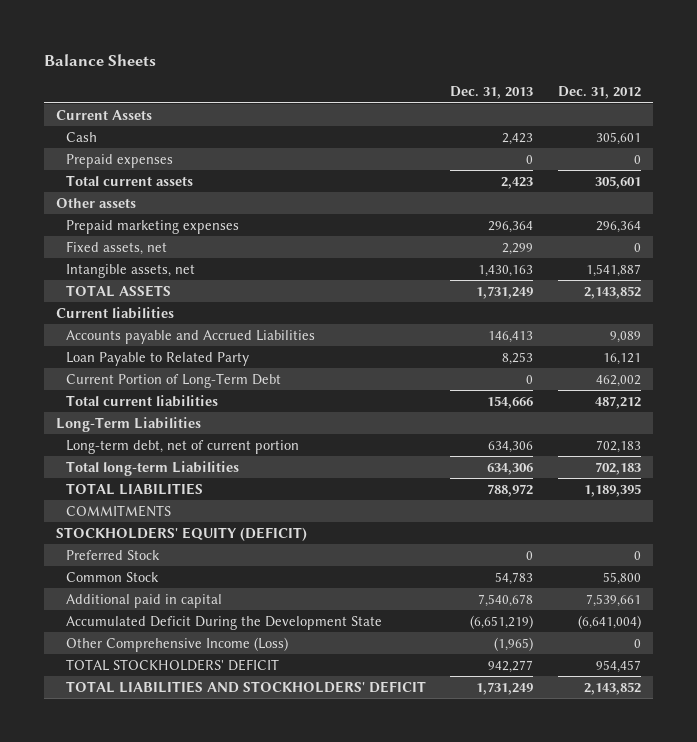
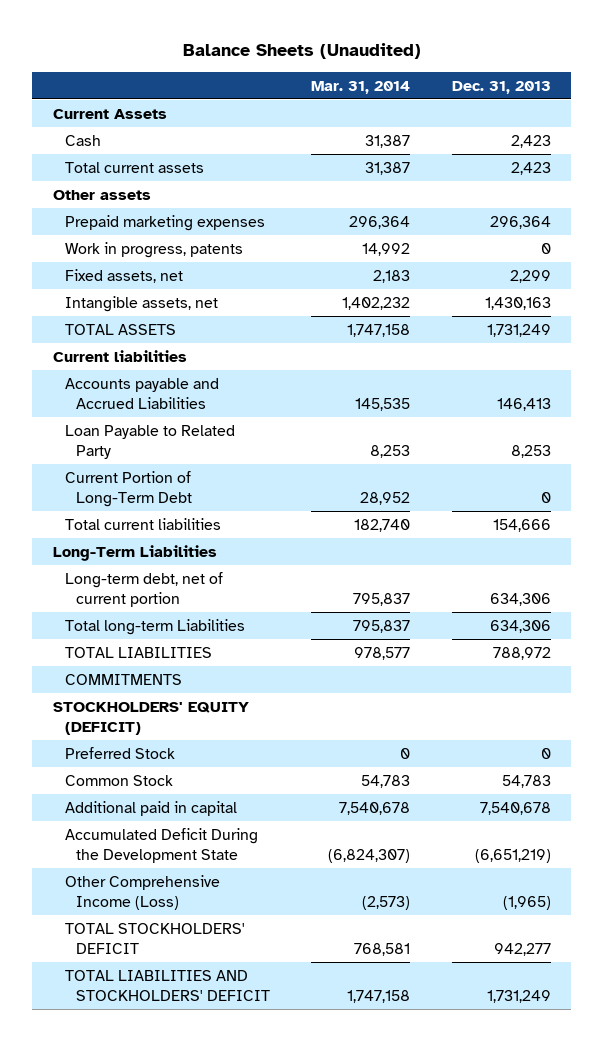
- Balance Sheets
+ Balance Sheets (Unaudited)
- | Dec. 31, 2013 | Dec. 31, 2012
+ | Mar. 31, 2014 | Dec. 31, 2013
- Prepaid expenses | 0 | 0
+ Work in progress, patents | 14,992 | 0

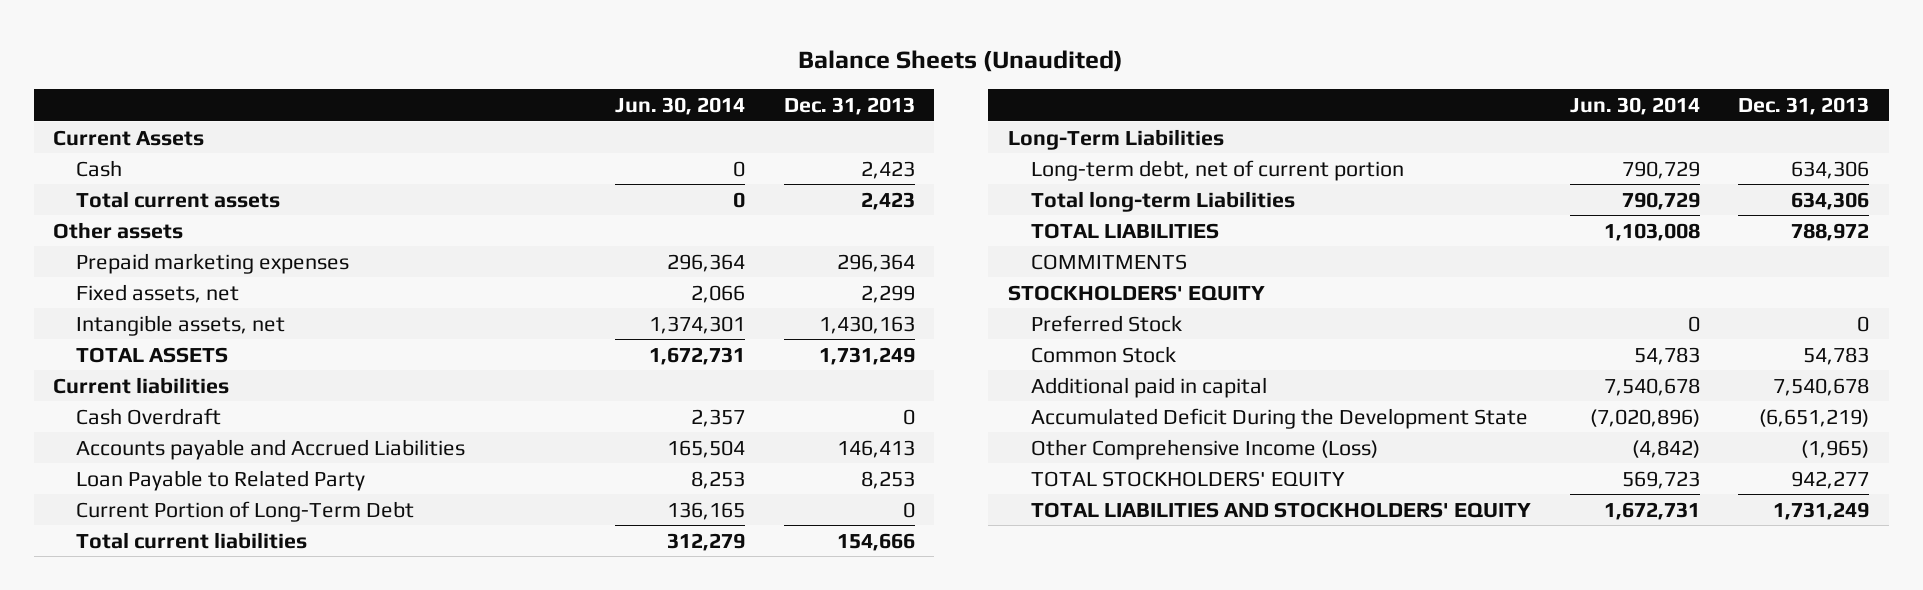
- | Mar. 31, 2014 | Dec. 31, 2013
+ | Jun. 30, 2014 | Dec. 31, 2013
- Work in progress, patents | 14,992 | 0
+ Cash Overdraft | 2,357 | 0
- STOCKHOLDERS' EQUITY (DEFICIT)
+ STOCKHOLDERS' EQUITY
- TOTAL STOCKHOLDERS' DEFICIT | 768,581 | 942,277
- TOTAL LIABILITIES AND STOCKHOLDERS' DEFICIT | 1,747,158 | 1,731,249
+ TOTAL STOCKHOLDERS' EQUITY | 569,723 | 942,277
+ TOTAL LIABILITIES AND STOCKHOLDERS' EQUITY | 1,672,731 | 1,731,249

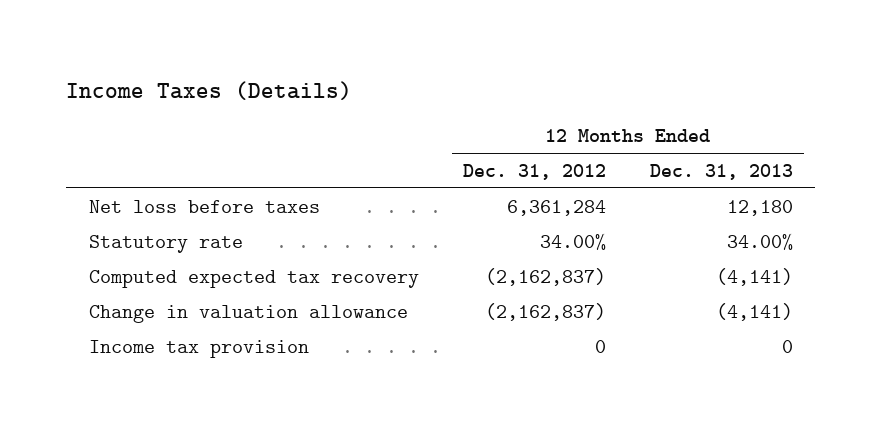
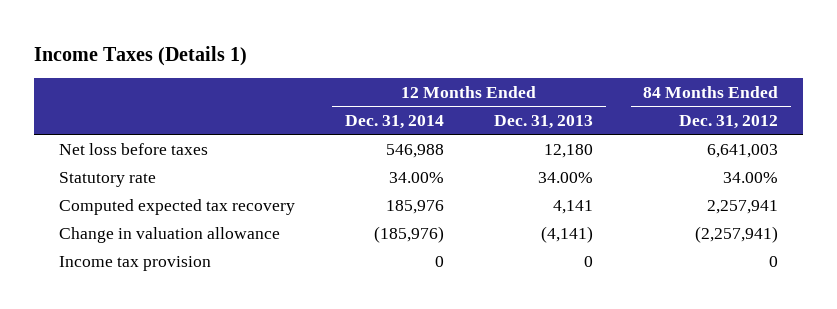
- Income Taxes (Details)
+ Income Taxes (Details 1)
- | 12 Months Ended Dec. 31, 2012 | 12 Months Ended Dec. 31, 2013
+ | 12 Months Ended Dec. 31, 2014 | 12 Months Ended Dec. 31, 2013 | 84 Months Ended Dec. 31, 2012
- Computed expected tax recovery | (2,162,837) | (4,141)
+ Computed expected tax recovery | 185,976 | 4,141 | 2,257,941

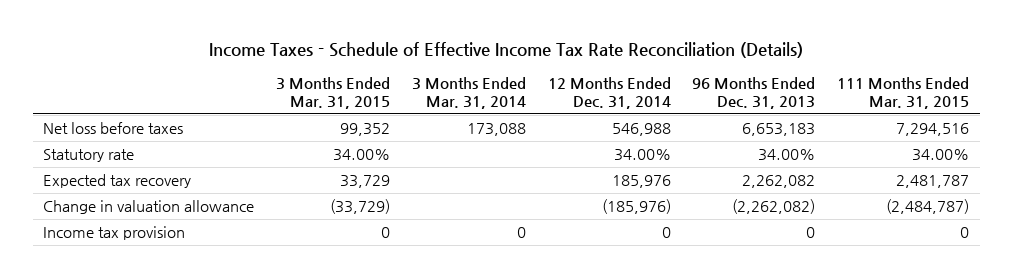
- Income Taxes (Details 1)
+ Income Taxes - Schedule of Effective Income Tax Rate Reconciliation (Details)
- | 12 Months Ended Dec. 31, 2014 | 12 Months Ended Dec. 31, 2013 | 84 Months Ended Dec. 31, 2012
+ | 3 Months Ended Mar. 31, 2015 | 3 Months Ended Mar. 31, 2014 | 12 Months Ended Dec. 31, 2014 | 96 Months Ended Dec. 31, 2013 | 111 Months Ended Mar. 31, 2015
- Computed expected tax recovery | 185,976 | 4,141 | 2,257,941
+ Expected tax recovery | 33,729 | | 185,976 | 2,262,082 | 2,481,787

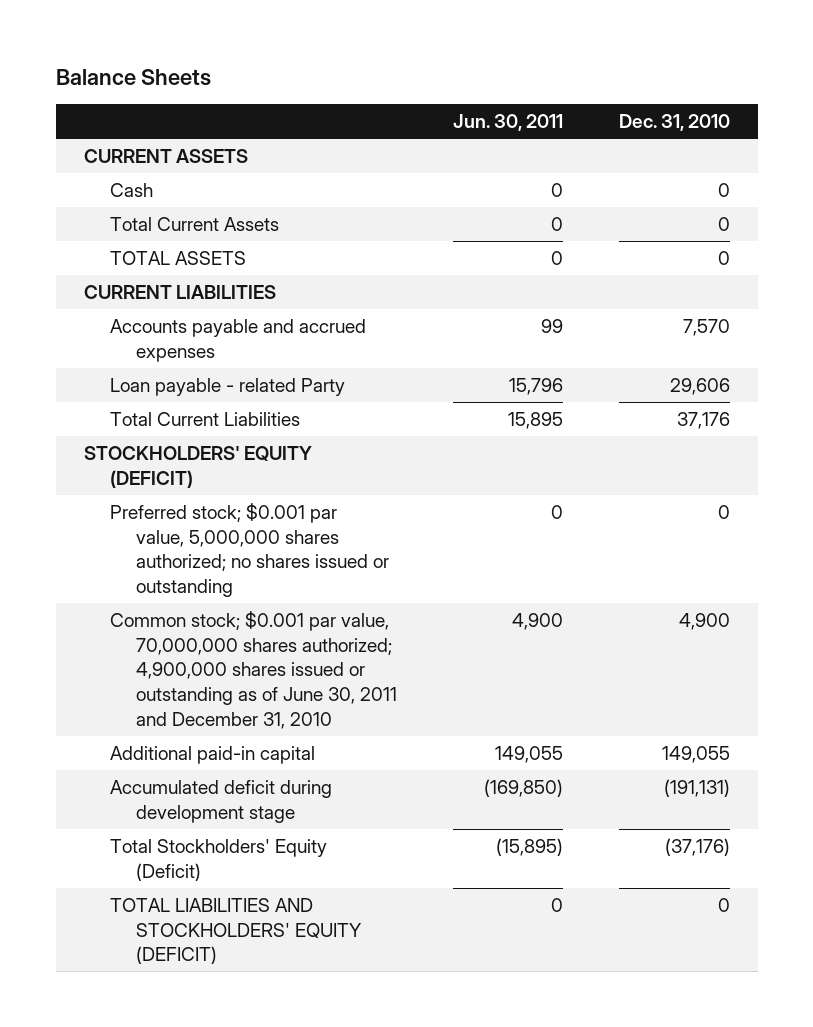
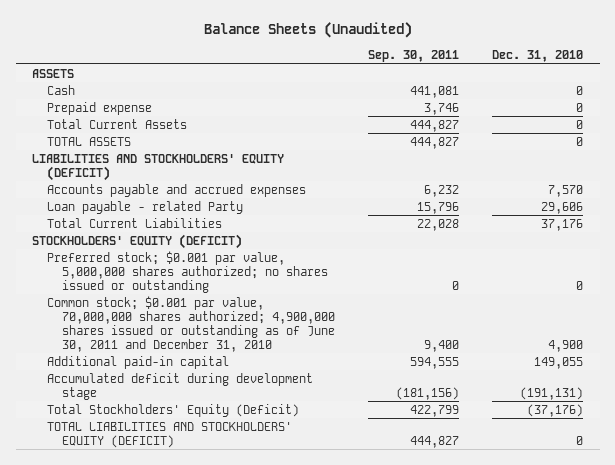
- Balance Sheets
+ Balance Sheets (Unaudited)
- | Jun. 30, 2011 | Dec. 31, 2010
+ | Sep. 30, 2011 | Dec. 31, 2010
- CURRENT ASSETS
+ ASSETS
+ Prepaid expense | 3,746 | 0
- CURRENT LIABILITIES
+ LIABILITIES AND STOCKHOLDERS' EQUITY (DEFICIT)

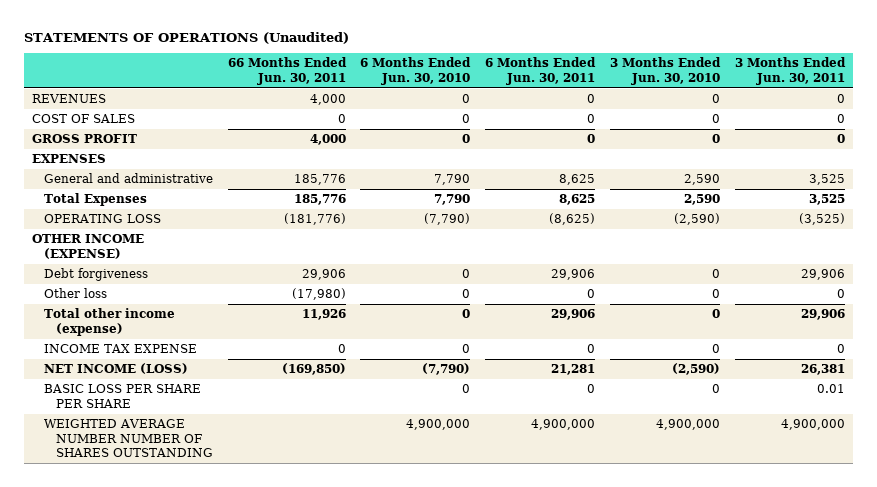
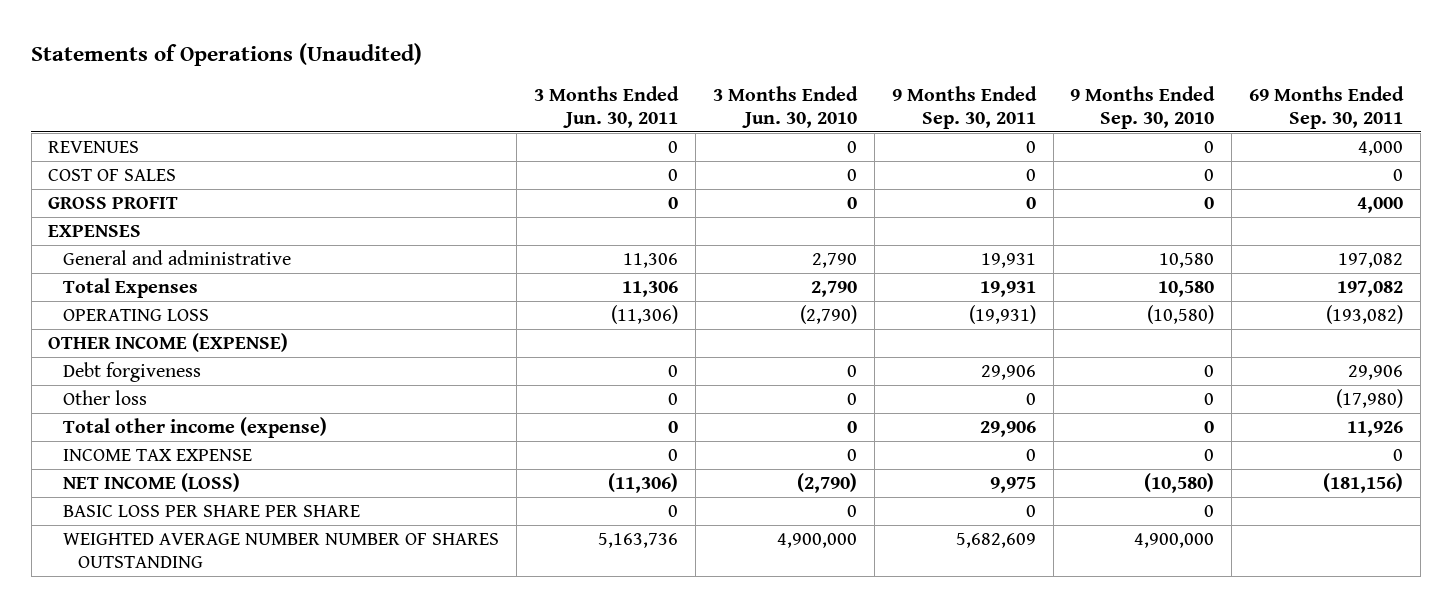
- STATEMENTS OF OPERATIONS (Unaudited)
+ Statements of Operations (Unaudited)
- | 66 Months Ended Jun. 30, 2011 | 6 Months Ended Jun. 30, 2010 | 6 Months Ended Jun. 30, 2011 | 3 Months Ended Jun. 30, 2010 | 3 Months Ended Jun. 30, 2011
+ | 3 Months Ended Jun. 30, 2011 | 3 Months Ended Jun. 30, 2010 | 9 Months Ended Sep. 30, 2011 | 9 Months Ended Sep. 30, 2010 | 69 Months Ended Sep. 30, 2011
- General and administrative | 185,776 | 7,790 | 8,625 | 2,590 | 3,525
- Total Expenses | 185,776 | 7,790 | 8,625 | 2,590 | 3,525
- OPERATING LOSS | (181,776) | (7,790) | (8,625) | (2,590) | (3,525)
+ General and administrative | 11,306 | 2,790 | 19,931 | 10,580 | 197,082
+ Total Expenses | 11,306 | 2,790 | 19,931 | 10,580 | 197,082
+ OPERATING LOSS | (11,306) | (2,790) | (19,931) | (10,580) | (193,082)
- Debt forgiveness | 29,906 | 0 | 29,906 | 0 | 29,906
+ Debt forgiveness | 0 | 0 | 29,906 | 0 | 29,906
- Total other income (expense) | 11,926 | 0 | 29,906 | 0 | 29,906
+ Total other income (expense) | 0 | 0 | 29,906 | 0 | 11,926
- NET INCOME (LOSS) | (169,850) | (7,790) | 21,281 | (2,590) | 26,381
- BASIC LOSS PER SHARE PER SHARE | | 0 | 0 | 0 | 0.01
- WEIGHTED AVERAGE NUMBER NUMBER OF SHARES OUTSTANDING | | 4,900,000 | 4,900,000 | 4,900,000 | 4,900,000
+ NET INCOME (LOSS) | (11,306) | (2,790) | 9,975 | (10,580) | (181,156)
+ BASIC LOSS PER SHARE PER SHARE | 0 | 0 | 0 | 0 |
+ WEIGHTED AVERAGE NUMBER NUMBER OF SHARES OUTSTANDING | 5,163,736 | 4,900,000 | 5,682,609 | 4,900,000 |

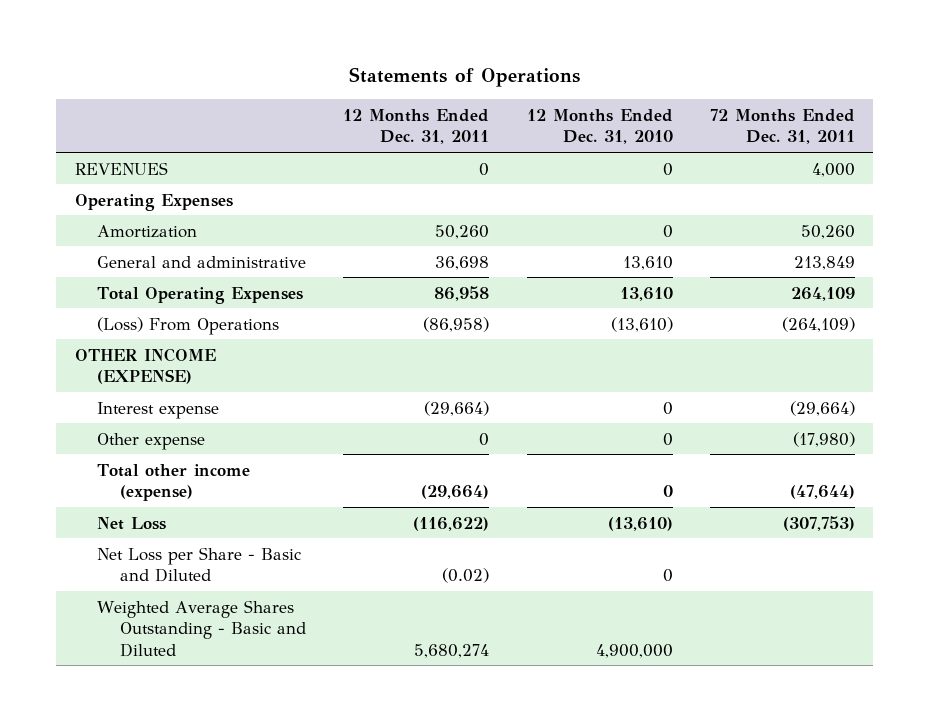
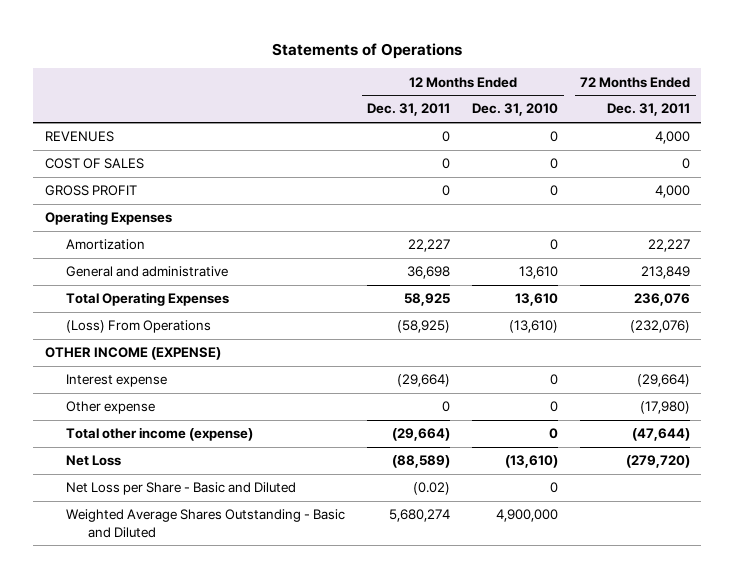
+ COST OF SALES | 0 | 0 | 0
+ GROSS PROFIT | 0 | 0 | 4,000
- Amortization | 50,260 | 0 | 50,260
+ Amortization | 22,227 | 0 | 22,227
- Total Operating Expenses | 86,958 | 13,610 | 264,109
- (Loss) From Operations | (86,958) | (13,610) | (264,109)
+ Total Operating Expenses | 58,925 | 13,610 | 236,076
+ (Loss) From Operations | (58,925) | (13,610) | (232,076)
- Net Loss | (116,622) | (13,610) | (307,753)
+ Net Loss | (88,589) | (13,610) | (279,720)

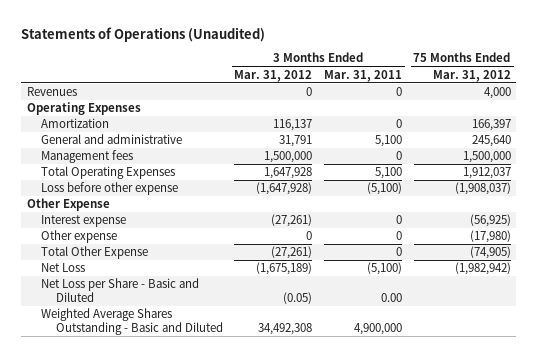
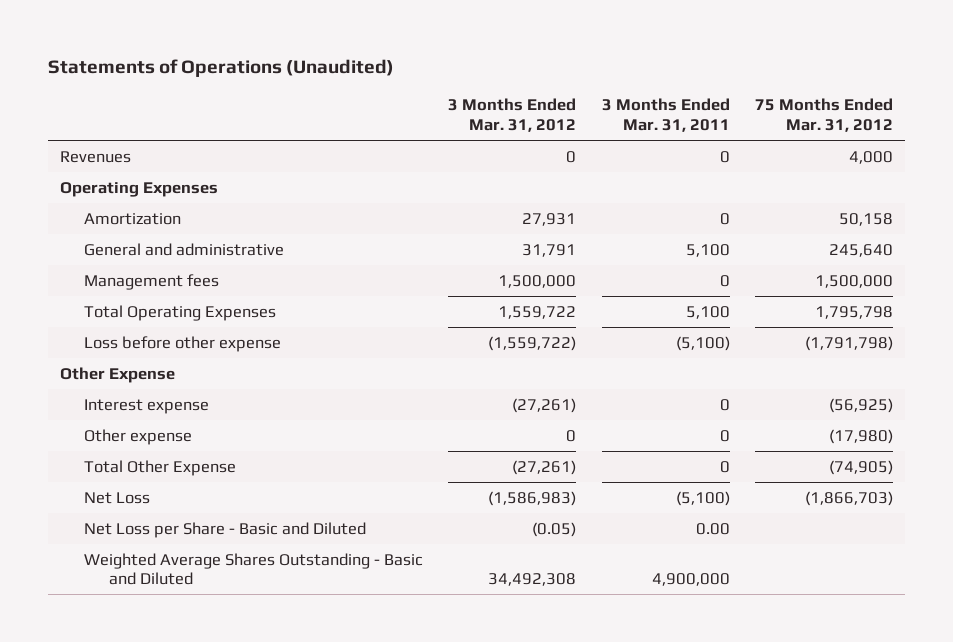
- Amortization | 116,137 | 0 | 166,397
+ Amortization | 27,931 | 0 | 50,158
- Total Operating Expenses | 1,647,928 | 5,100 | 1,912,037
- Loss before other expense | (1,647,928) | (5,100) | (1,908,037)
+ Total Operating Expenses | 1,559,722 | 5,100 | 1,795,798
+ Loss before other expense | (1,559,722) | (5,100) | (1,791,798)
- Net Loss | (1,675,189) | (5,100) | (1,982,942)
+ Net Loss | (1,586,983) | (5,100) | (1,866,703)

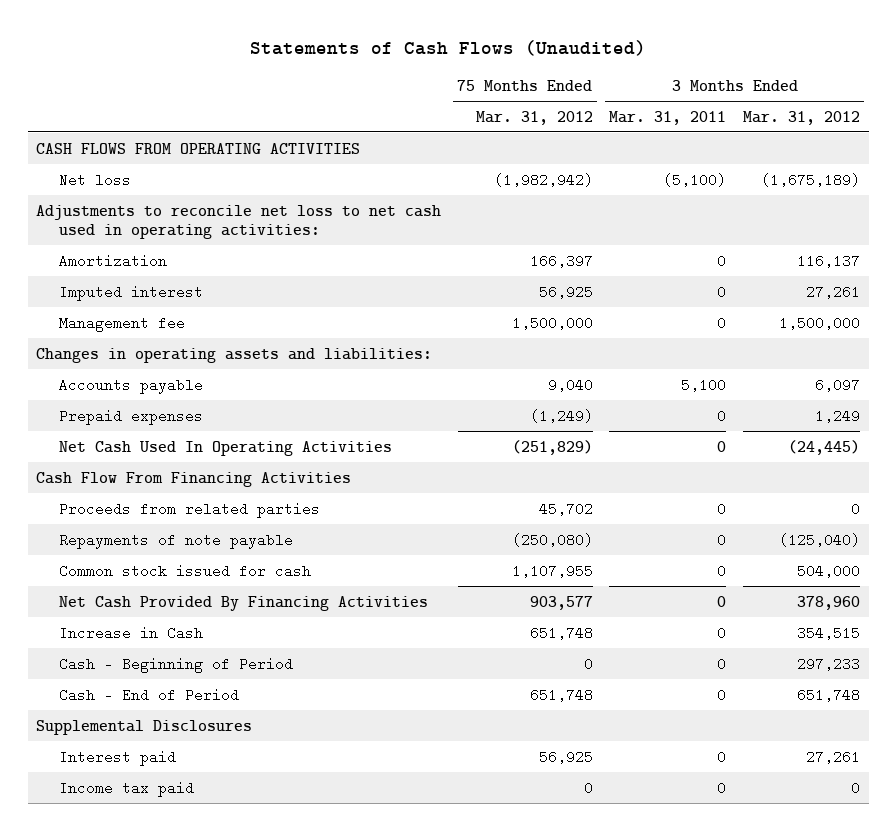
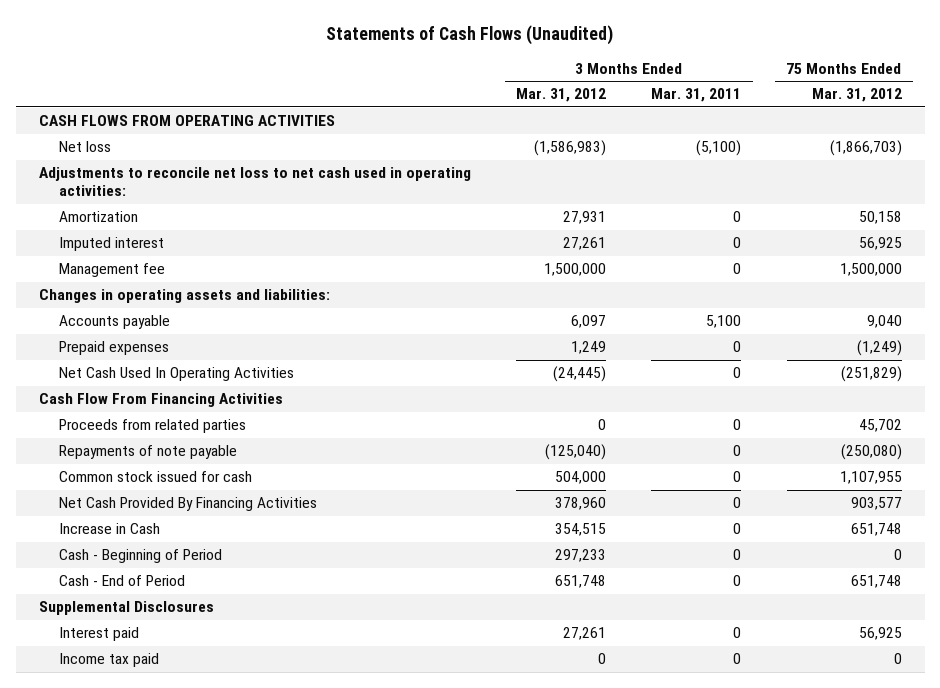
- | 75 Months Ended Mar. 31, 2012 | 3 Months Ended Mar. 31, 2011 | 3 Months Ended Mar. 31, 2012
+ | 3 Months Ended Mar. 31, 2012 | 3 Months Ended Mar. 31, 2011 | 75 Months Ended Mar. 31, 2012
- Net loss | (1,982,942) | (5,100) | (1,675,189)
+ Net loss | (1,586,983) | (5,100) | (1,866,703)
- Amortization | 166,397 | 0 | 116,137
+ Amortization | 27,931 | 0 | 50,158

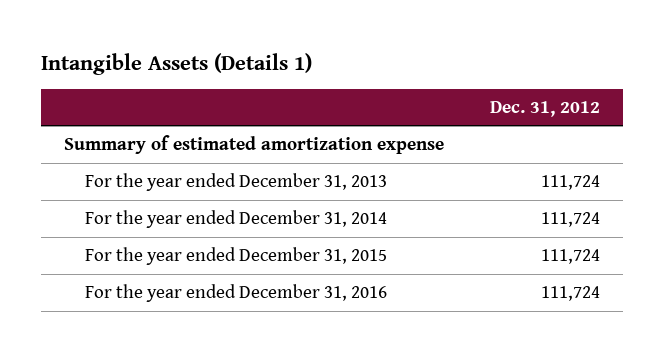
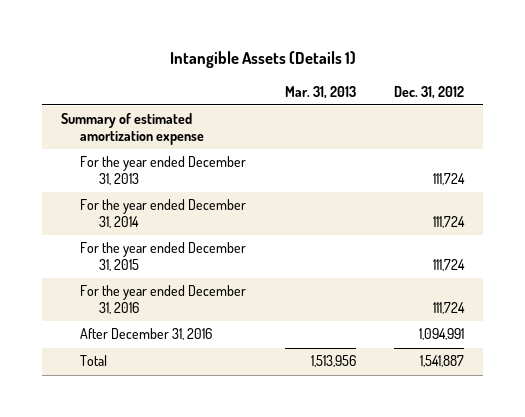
- | Dec. 31, 2012
+ | Mar. 31, 2013 | Dec. 31, 2012
+ After December 31, 2016 | | 1,094,991
+ Total | 1,513,956 | 1,541,887

